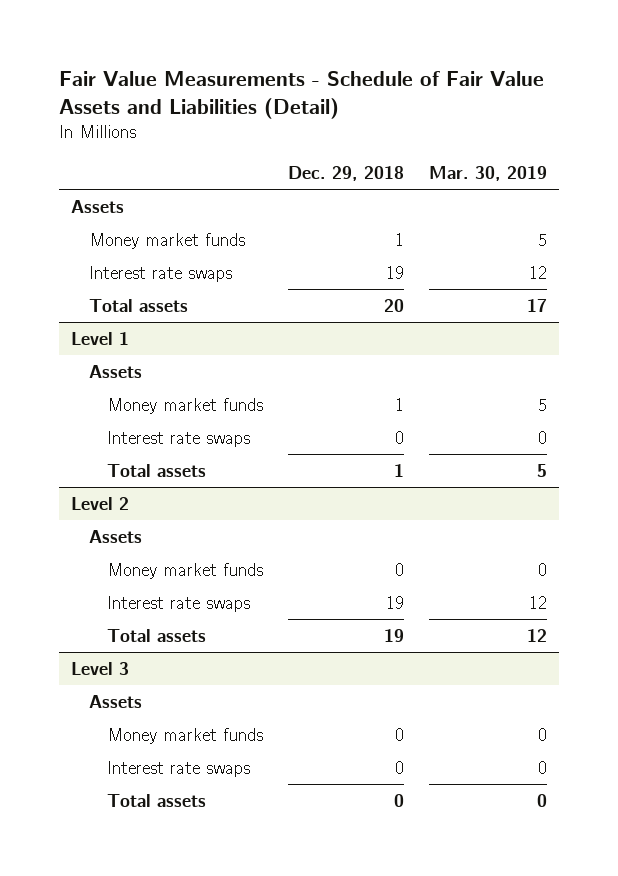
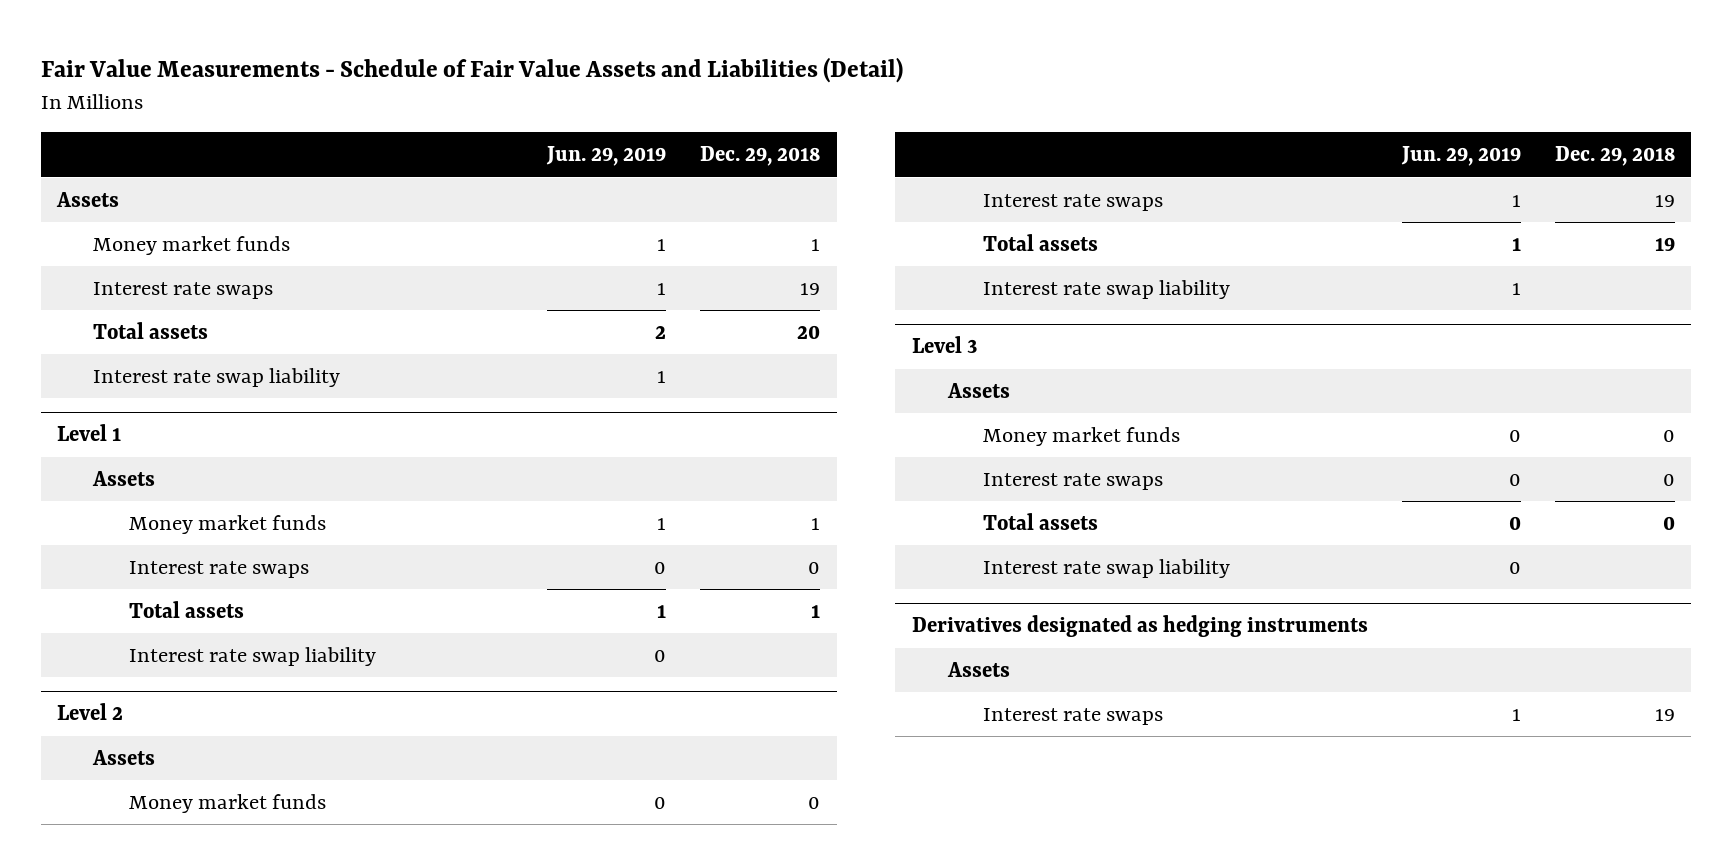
- | Dec. 29, 2018 | Mar. 30, 2019
+ | Jun. 29, 2019 | Dec. 29, 2018
+ Interest rate swap liability | 1 |
@ Level 1
+ Interest rate swap liability | 0 |
@ Level 2
+ Interest rate swap liability | 1 |
@ Level 3
+ Interest rate swap liability | 0 |
+ Derivatives designated as hedging instruments
+ Assets
+ Interest rate swaps | 1 | 19

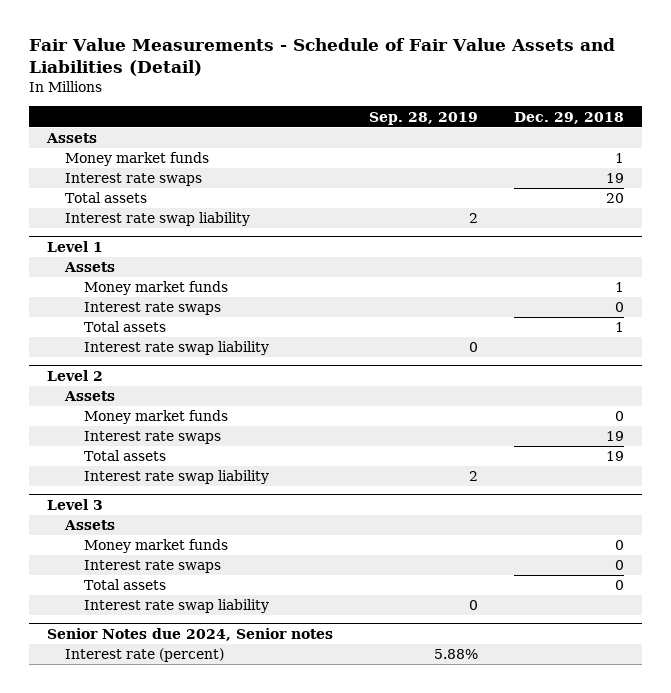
- | Jun. 29, 2019 | Dec. 29, 2018
+ | Sep. 28, 2019 | Dec. 29, 2018
- Derivatives designated as hedging instruments
- Assets
- Interest rate swaps | 1 | 19
+ Senior Notes due 2024, Senior notes
+ Interest rate (percent) | 5.88% |

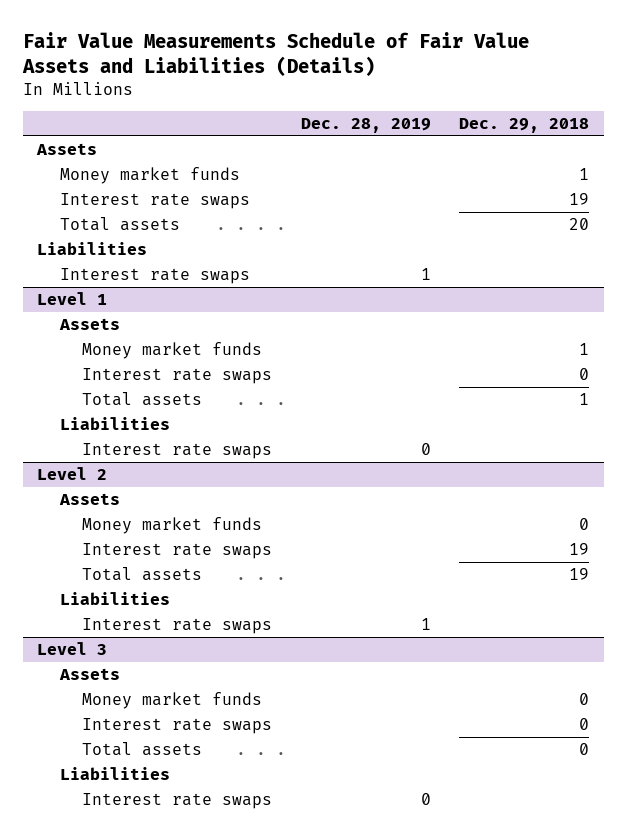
- Fair Value Measurements - Schedule of Fair Value Assets and Liabilities (Detail)
+ Fair Value Measurements Schedule of Fair Value Assets and Liabilities (Details)
- | Sep. 28, 2019 | Dec. 29, 2018
+ | Dec. 28, 2019 | Dec. 29, 2018
- Interest rate swap liability | 2 |
+ Liabilities
+ Interest rate swaps | 1 |
@ Level 1
- Interest rate swap liability | 0 |
+ Liabilities
+ Interest rate swaps | 0 |
@ Level 2
- Interest rate swap liability | 2 |
+ Liabilities
+ Interest rate swaps | 1 |
@ Level 3
- Interest rate swap liability | 0 |
- Senior Notes due 2024, Senior notes
- Interest rate (percent) | 5.88% |
@ Level 3
+ Liabilities
+ Interest rate swaps | 0 |

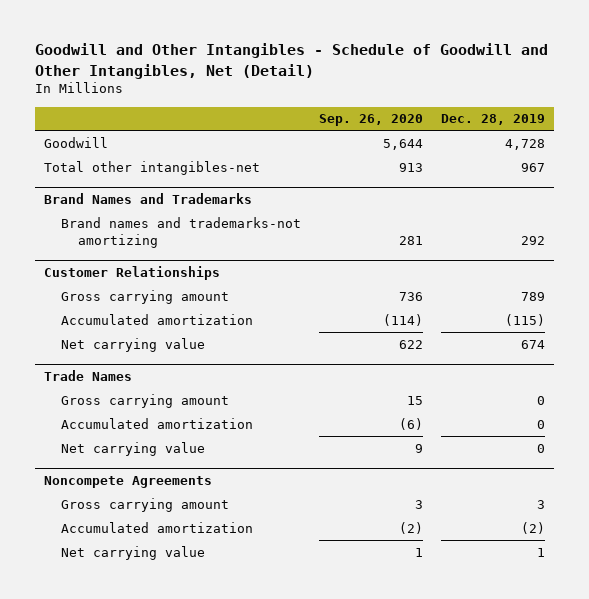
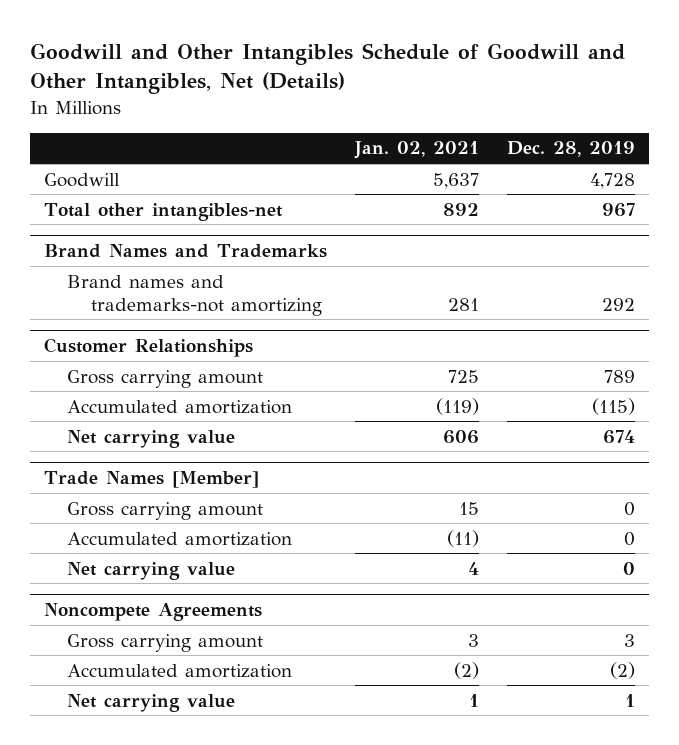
- Goodwill and Other Intangibles - Schedule of Goodwill and Other Intangibles, Net (Detail)
+ Goodwill and Other Intangibles Schedule of Goodwill and Other Intangibles, Net (Details)
- | Sep. 26, 2020 | Dec. 28, 2019
+ | Jan. 02, 2021 | Dec. 28, 2019
- Trade Names
+ Trade Names [Member]

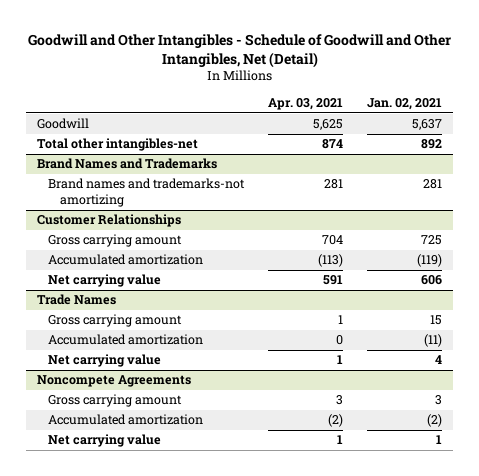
- Goodwill and Other Intangibles Schedule of Goodwill and Other Intangibles, Net (Details)
+ Goodwill and Other Intangibles - Schedule of Goodwill and Other Intangibles, Net (Detail)
- | Jan. 02, 2021 | Dec. 28, 2019
+ | Apr. 03, 2021 | Jan. 02, 2021
- Trade Names [Member]
+ Trade Names

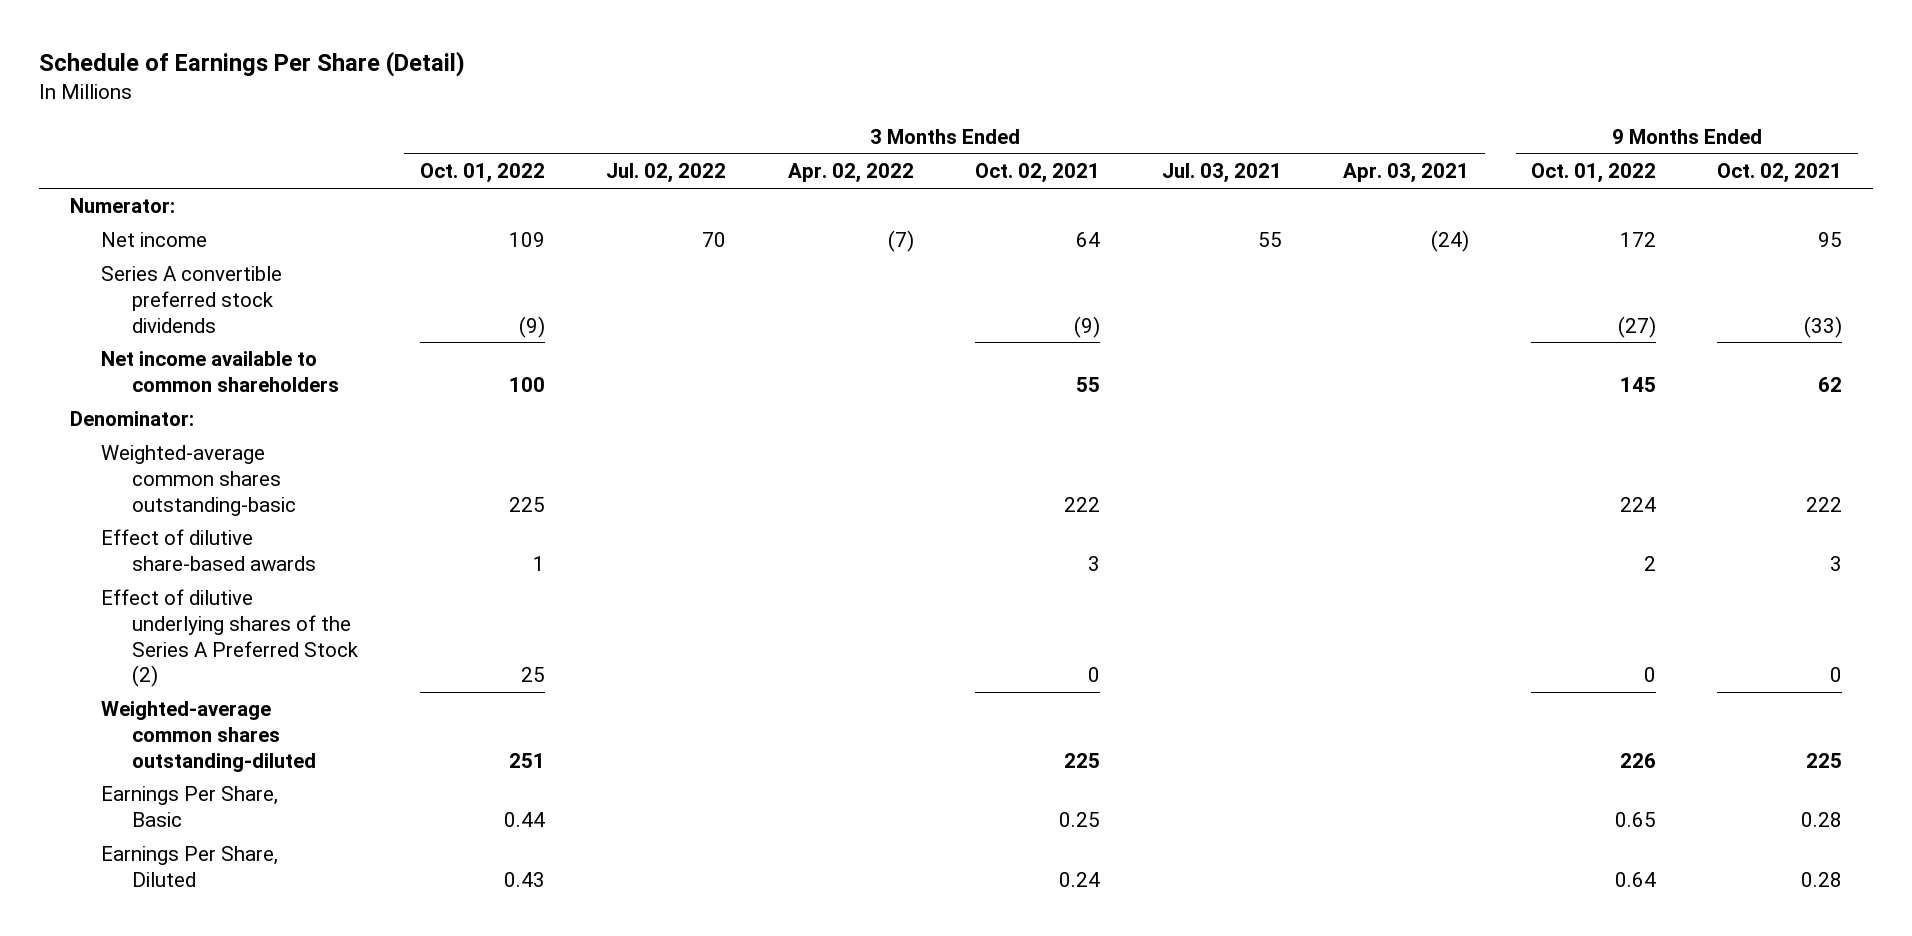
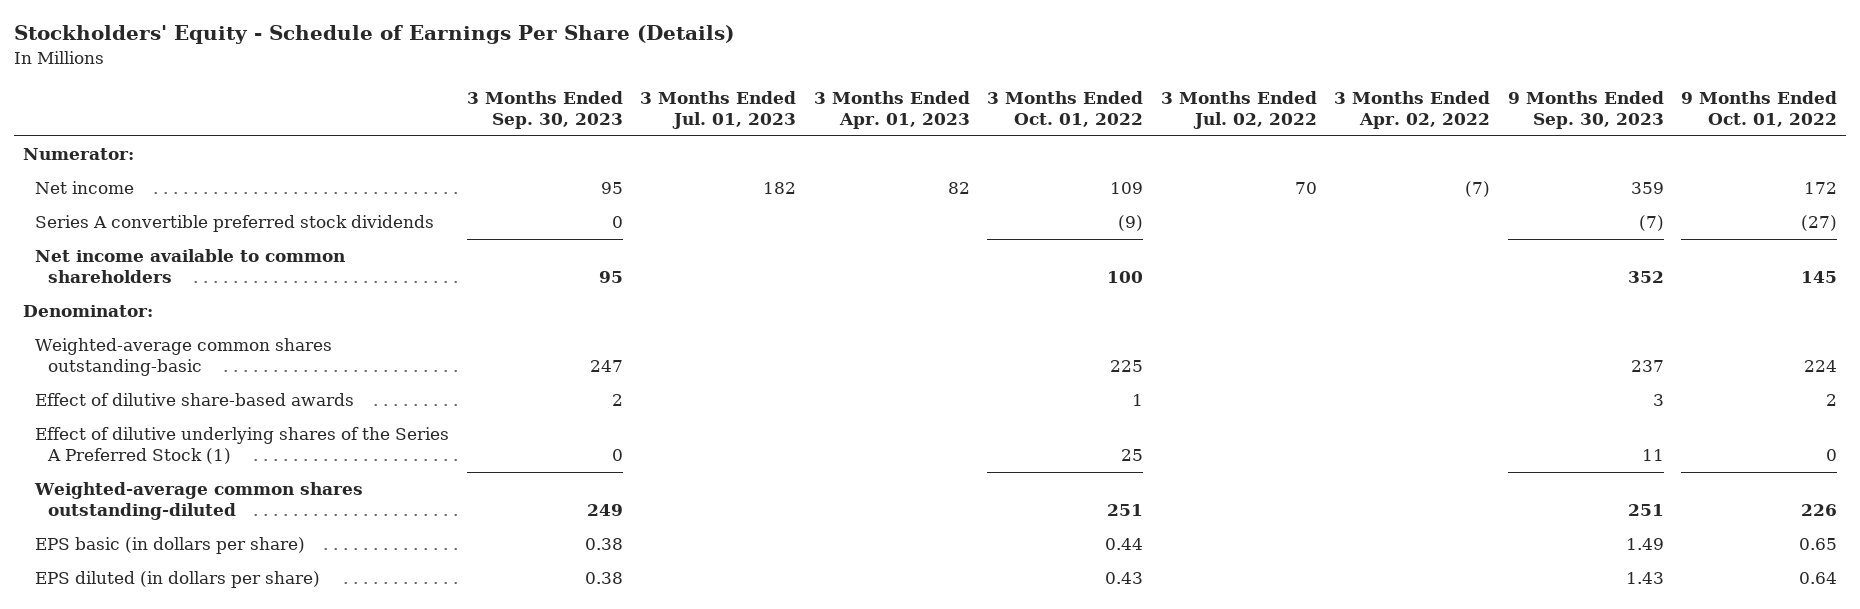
- Schedule of Earnings Per Share (Detail)
+ Stockholders' Equity - Schedule of Earnings Per Share (Details)
- | 3 Months Ended Oct. 01, 2022 | 3 Months Ended Jul. 02, 2022 | 3 Months Ended Apr. 02, 2022 | 3 Months Ended Oct. 02, 2021 | 3 Months Ended Jul. 03, 2021 | 3 Months Ended Apr. 03, 2021 | 9 Months Ended Oct. 01, 2022 | 9 Months Ended Oct. 02, 2021
+ | 3 Months Ended Sep. 30, 2023 | 3 Months Ended Jul. 01, 2023 | 3 Months Ended Apr. 01, 2023 | 3 Months Ended Oct. 01, 2022 | 3 Months Ended Jul. 02, 2022 | 3 Months Ended Apr. 02, 2022 | 9 Months Ended Sep. 30, 2023 | 9 Months Ended Oct. 01, 2022
- Effect of dilutive underlying shares of the Series A Preferred Stock (2) | 25 | | | 0 | | | 0 | 0
+ Effect of dilutive underlying shares of the Series A Preferred Stock (1) | 0 | | | 25 | | | 11 | 0
- Earnings Per Share, Basic | 0.44 | | | 0.25 | | | 0.65 | 0.28
- Earnings Per Share, Diluted | 0.43 | | | 0.24 | | | 0.64 | 0.28
+ EPS basic (in dollars per share) | 0.38 | | | 0.44 | | | 1.49 | 0.65
+ EPS diluted (in dollars per share) | 0.38 | | | 0.43 | | | 1.43 | 0.64

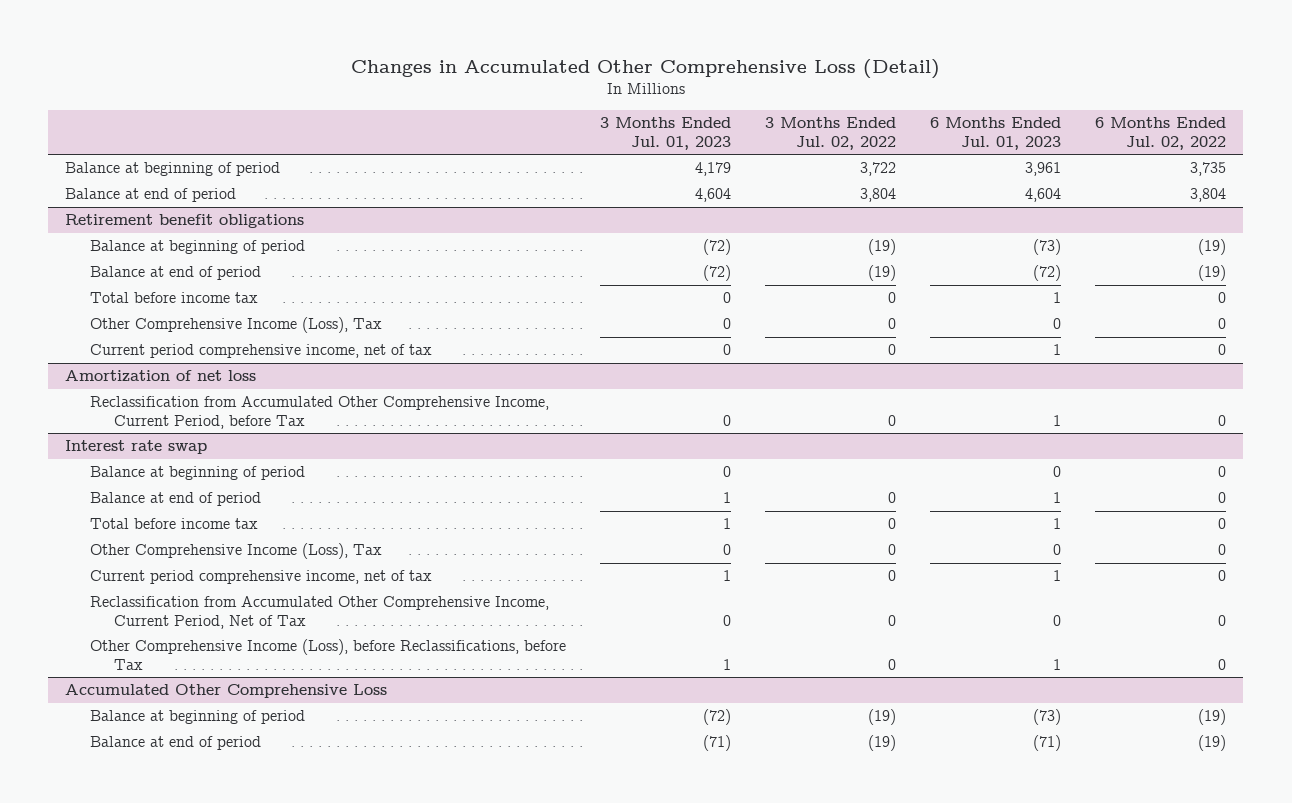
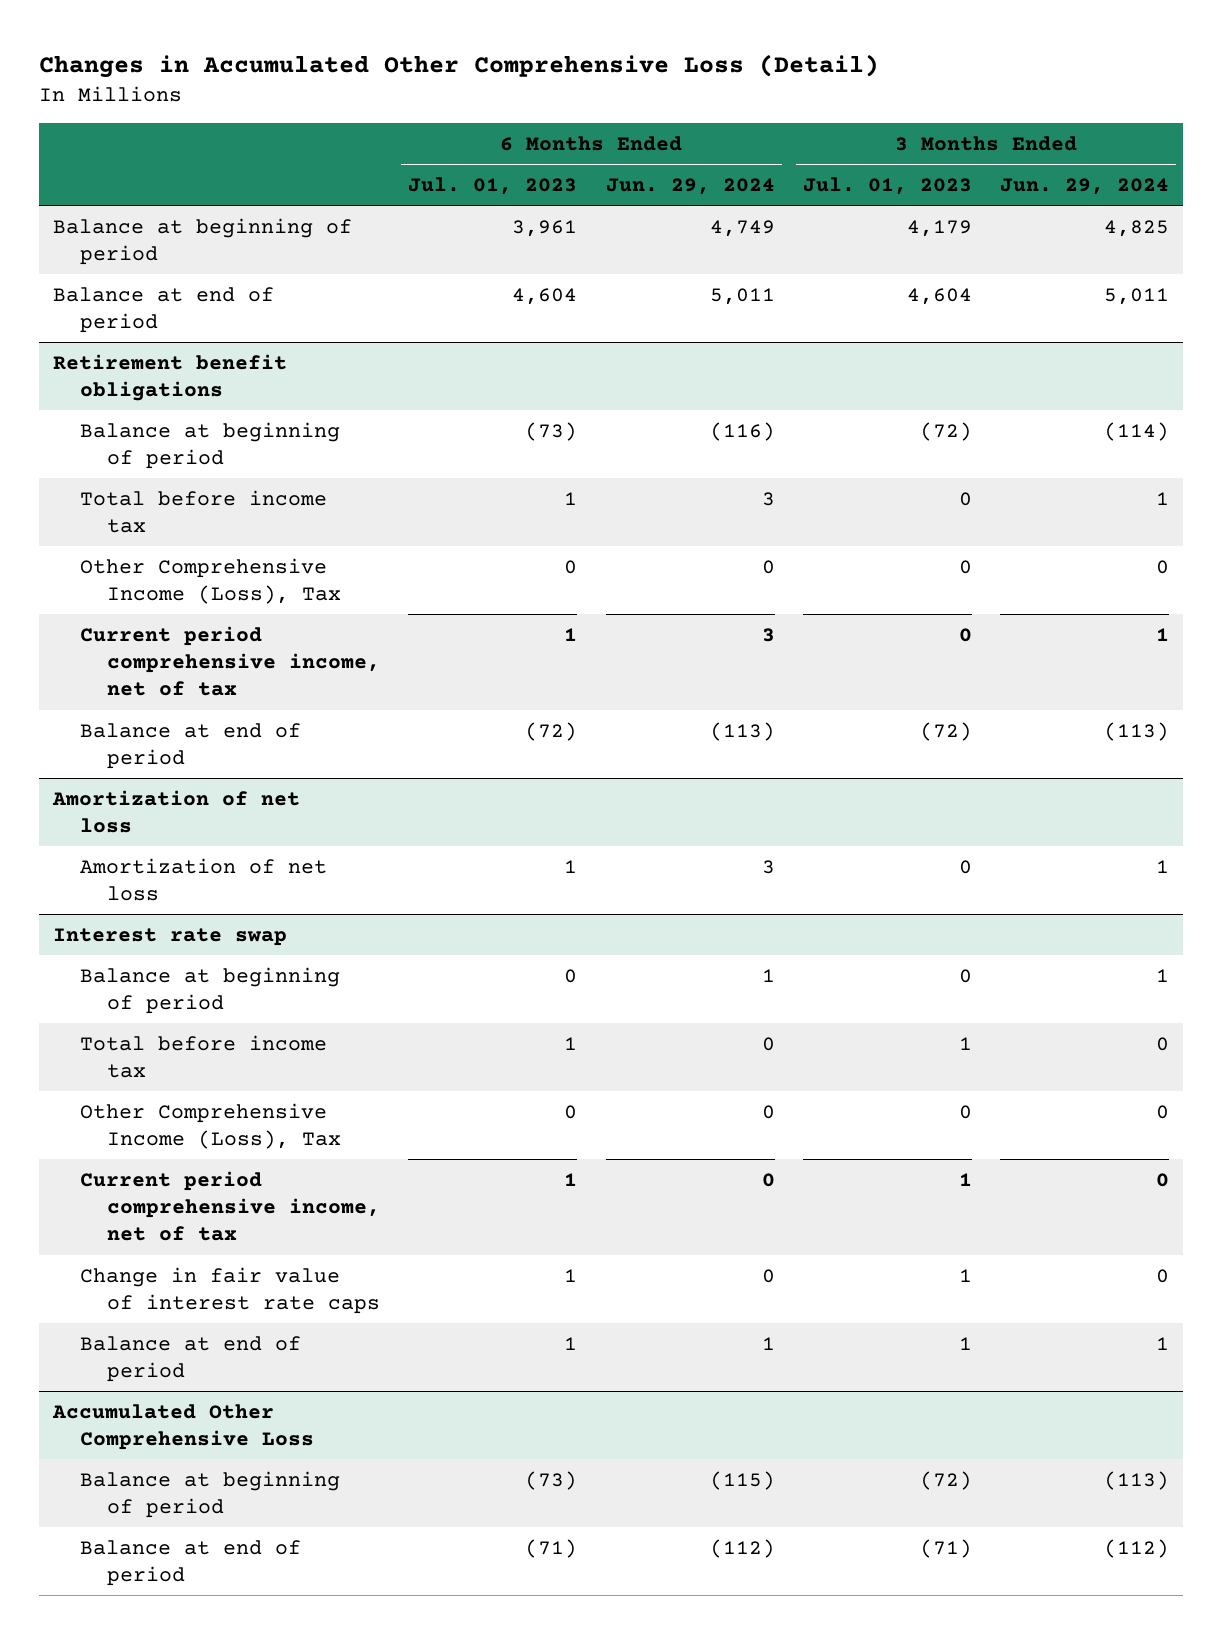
- | 3 Months Ended Jul. 01, 2023 | 3 Months Ended Jul. 02, 2022 | 6 Months Ended Jul. 01, 2023 | 6 Months Ended Jul. 02, 2022
+ | 6 Months Ended Jul. 01, 2023 | 6 Months Ended Jun. 29, 2024 | 3 Months Ended Jul. 01, 2023 | 3 Months Ended Jun. 29, 2024
@ Retirement benefit obligations
moved down: Balance at end of period | (72) | (113) | (72) | (113)
@ Amortization of net loss
- Reclassification from Accumulated Other Comprehensive Income, Current Period, before Tax | 0 | 0 | 1 | 0
+ Amortization of net loss | 1 | 3 | 0 | 1
@ Interest rate swap
- Reclassification from Accumulated Other Comprehensive Income, Current Period, Net of Tax | 0 | 0 | 0 | 0
- Other Comprehensive Income (Loss), before Reclassifications, before Tax | 1 | 0 | 1 | 0
+ Change in fair value of interest rate caps | 1 | 0 | 1 | 0
moved down: Balance at end of period | 1 | 1 | 1 | 1

